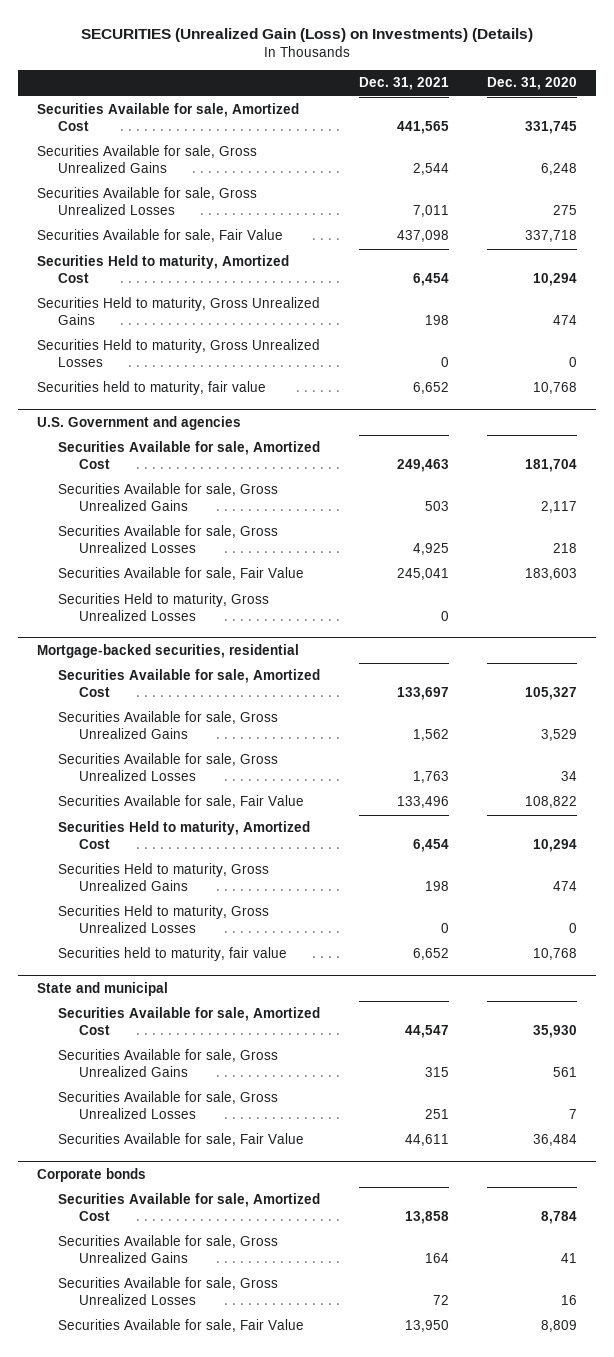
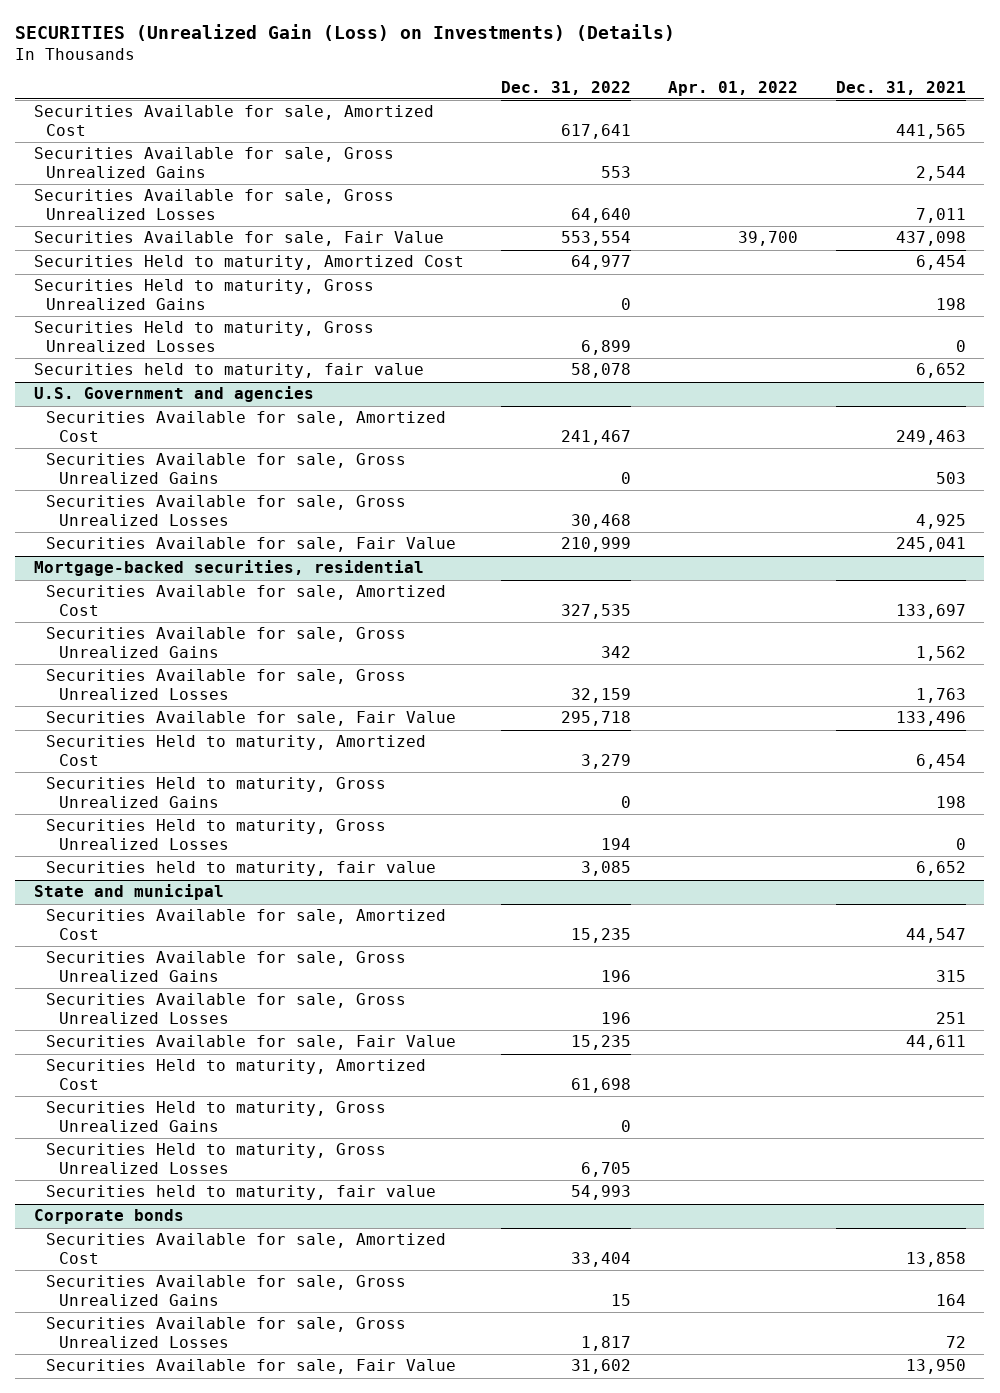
- | Dec. 31, 2021 | Dec. 31, 2020
+ | Dec. 31, 2022 | Apr. 01, 2022 | Dec. 31, 2021
@ U.S. Government and agencies
- Securities Held to maturity, Gross Unrealized Losses | 0 |
@ State and municipal
+ Securities Held to maturity, Amortized Cost | 61,698 | |
+ Securities Held to maturity, Gross Unrealized Gains | 0 | |
+ Securities Held to maturity, Gross Unrealized Losses | 6,705 | |
+ Securities held to maturity, fair value | 54,993 | |

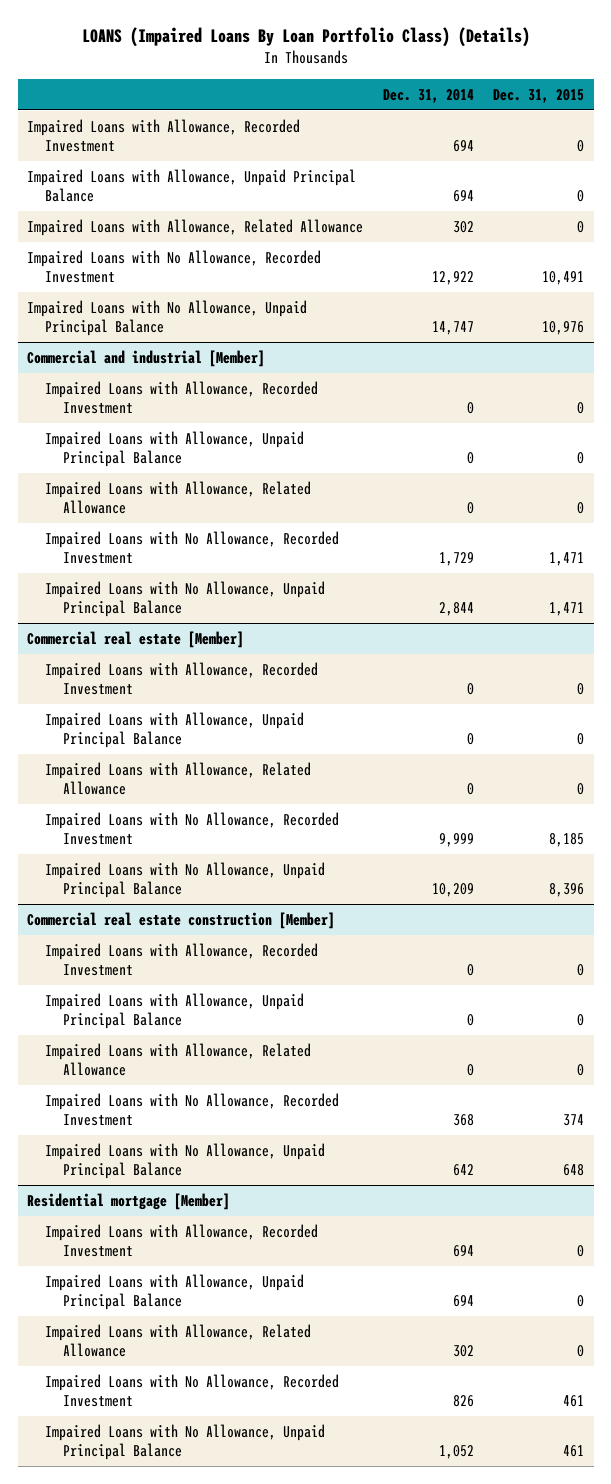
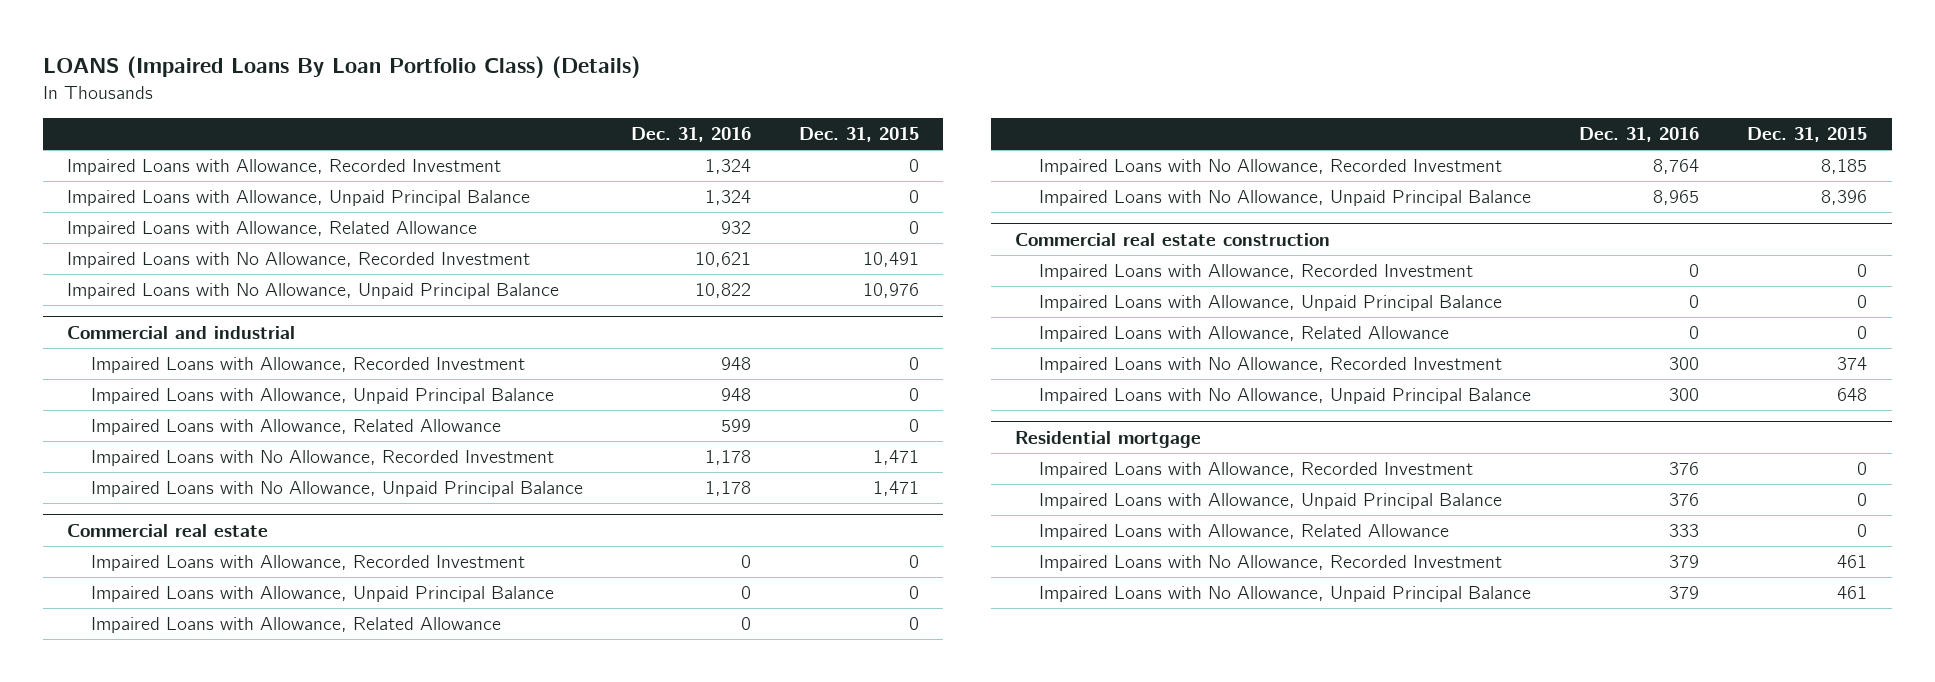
- | Dec. 31, 2014 | Dec. 31, 2015
+ | Dec. 31, 2016 | Dec. 31, 2015
- Commercial and industrial [Member]
+ Commercial and industrial
- Commercial real estate [Member]
+ Commercial real estate
- Commercial real estate construction [Member]
+ Commercial real estate construction
- Residential mortgage [Member]
+ Residential mortgage

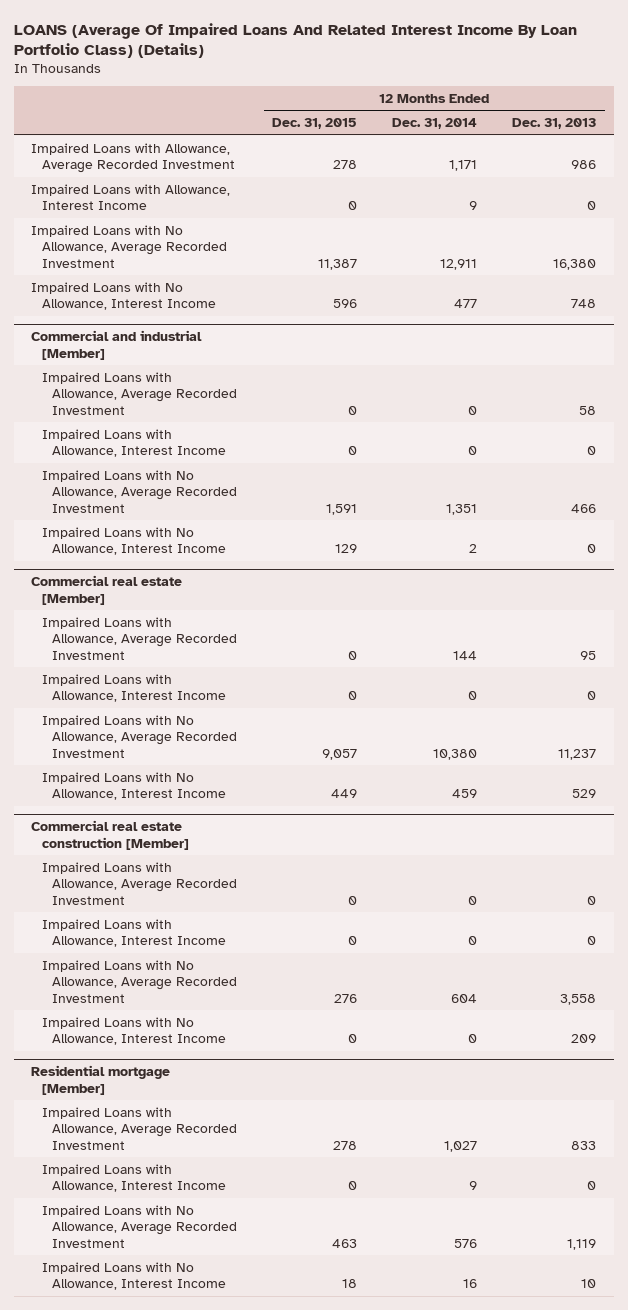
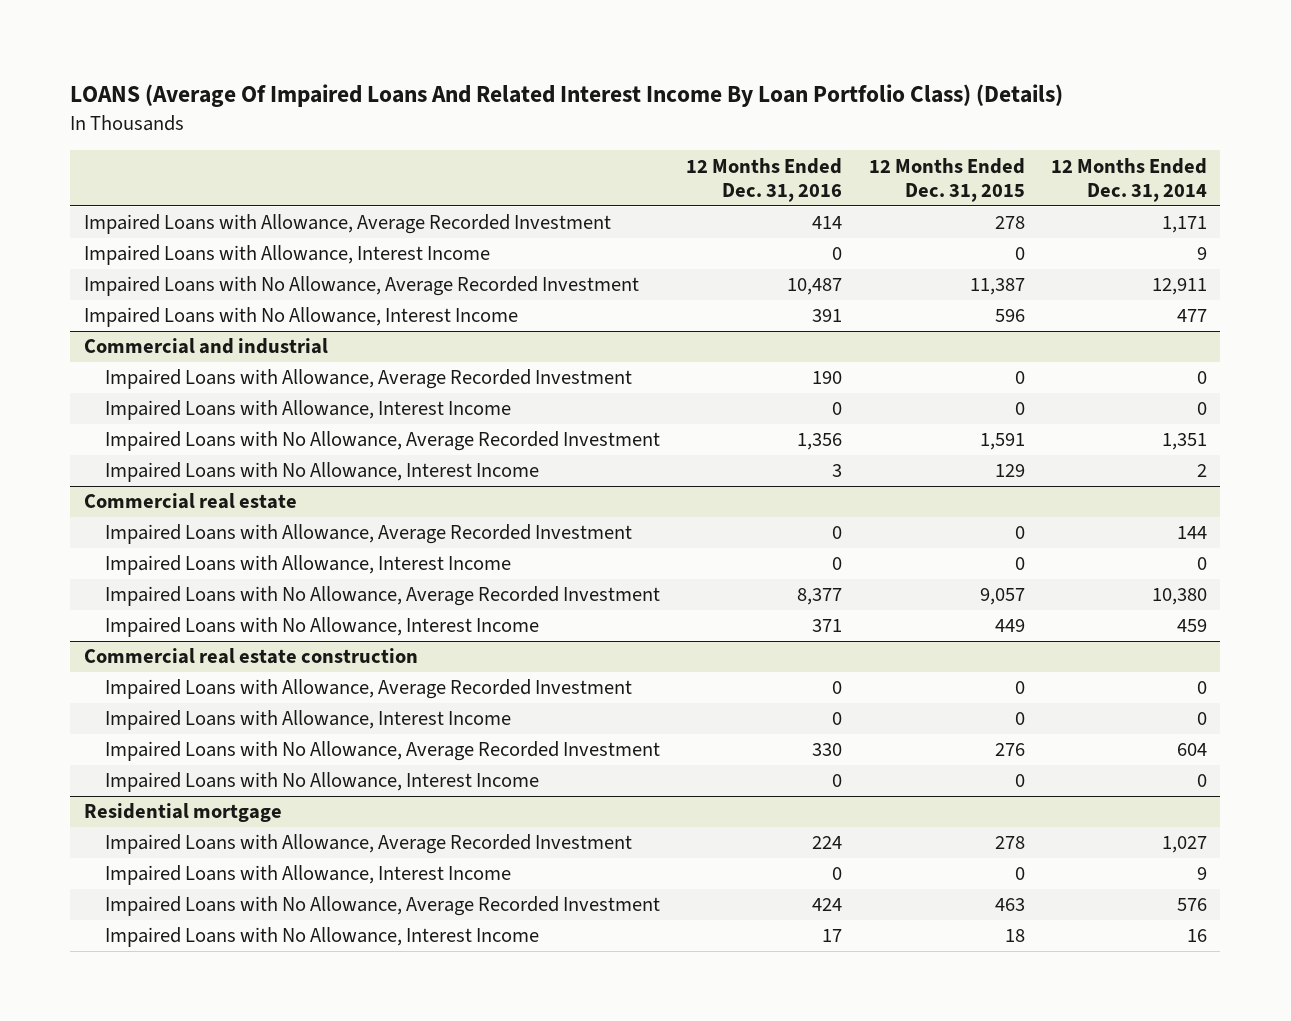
- | 12 Months Ended Dec. 31, 2015 | 12 Months Ended Dec. 31, 2014 | 12 Months Ended Dec. 31, 2013
+ | 12 Months Ended Dec. 31, 2016 | 12 Months Ended Dec. 31, 2015 | 12 Months Ended Dec. 31, 2014
- Commercial and industrial [Member]
+ Commercial and industrial
- Commercial real estate [Member]
+ Commercial real estate
- Commercial real estate construction [Member]
+ Commercial real estate construction
- Residential mortgage [Member]
+ Residential mortgage

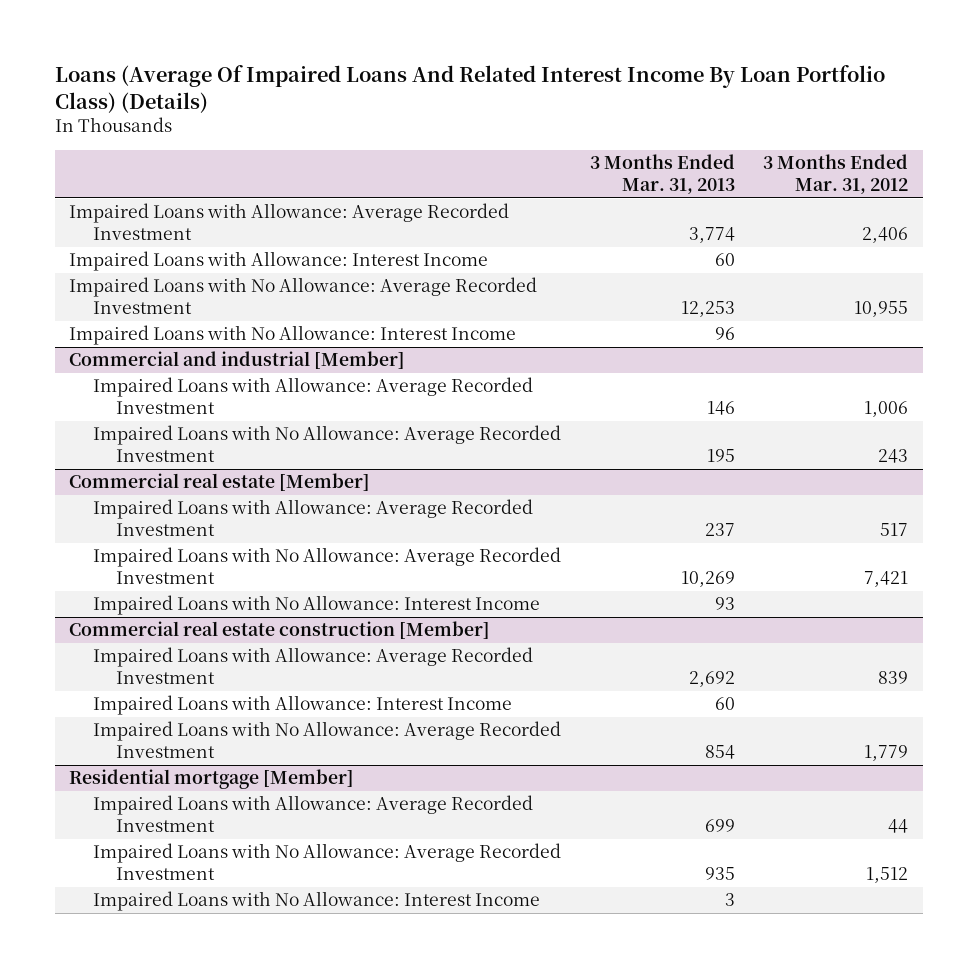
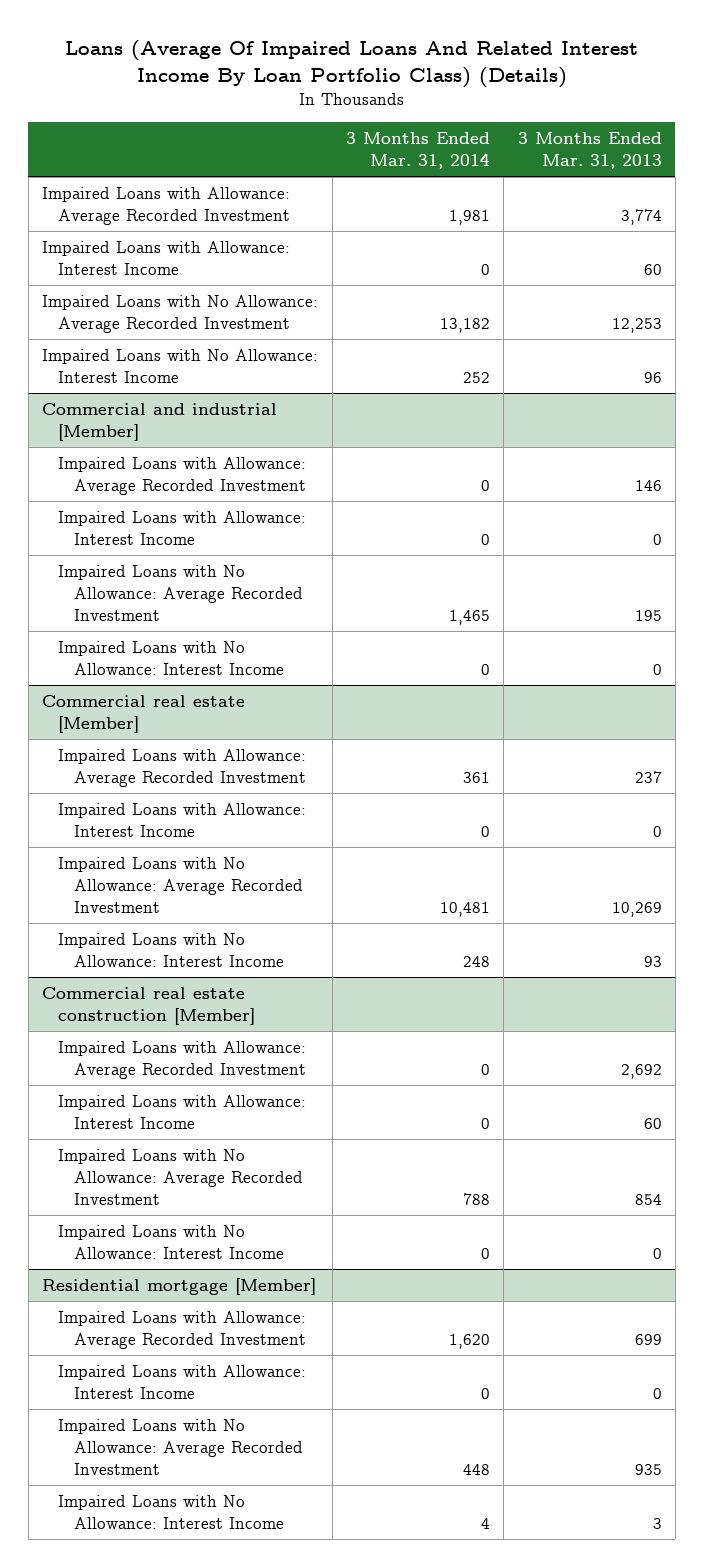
- | 3 Months Ended Mar. 31, 2013 | 3 Months Ended Mar. 31, 2012
+ | 3 Months Ended Mar. 31, 2014 | 3 Months Ended Mar. 31, 2013
@ Commercial and industrial [Member]
+ Impaired Loans with Allowance: Interest Income | 0 | 0
+ Impaired Loans with No Allowance: Interest Income | 0 | 0
@ Commercial real estate [Member]
+ Impaired Loans with Allowance: Interest Income | 0 | 0
@ Commercial real estate construction [Member]
+ Impaired Loans with No Allowance: Interest Income | 0 | 0
@ Residential mortgage [Member]
+ Impaired Loans with Allowance: Interest Income | 0 | 0

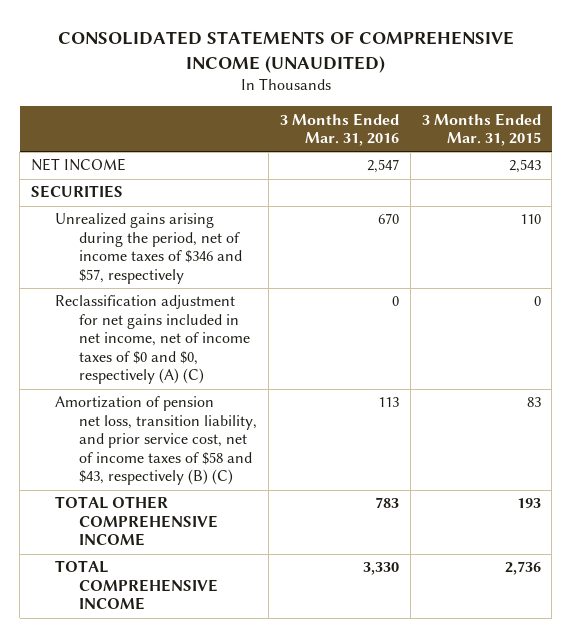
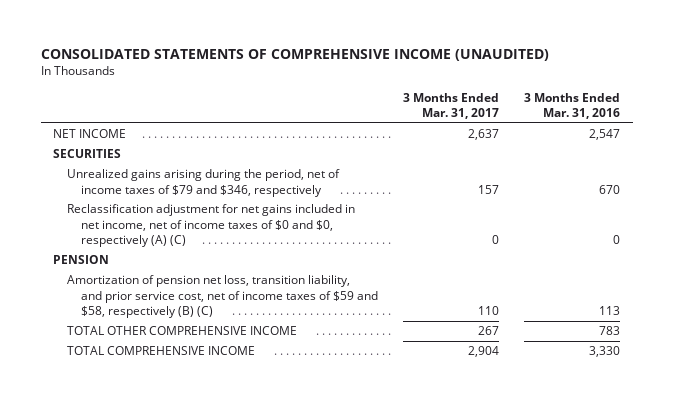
- | 3 Months Ended Mar. 31, 2016 | 3 Months Ended Mar. 31, 2015
+ | 3 Months Ended Mar. 31, 2017 | 3 Months Ended Mar. 31, 2016
- Unrealized gains arising during the period, net of income taxes of $346 and $57, respectively | 670 | 110
+ Unrealized gains arising during the period, net of income taxes of $79 and $346, respectively | 157 | 670
- Amortization of pension net loss, transition liability, and prior service cost, net of income taxes of $58 and $43, respectively (B) (C) | 113 | 83
+ PENSION
+ Amortization of pension net loss, transition liability, and prior service cost, net of income taxes of $59 and $58, respectively (B) (C) | 110 | 113

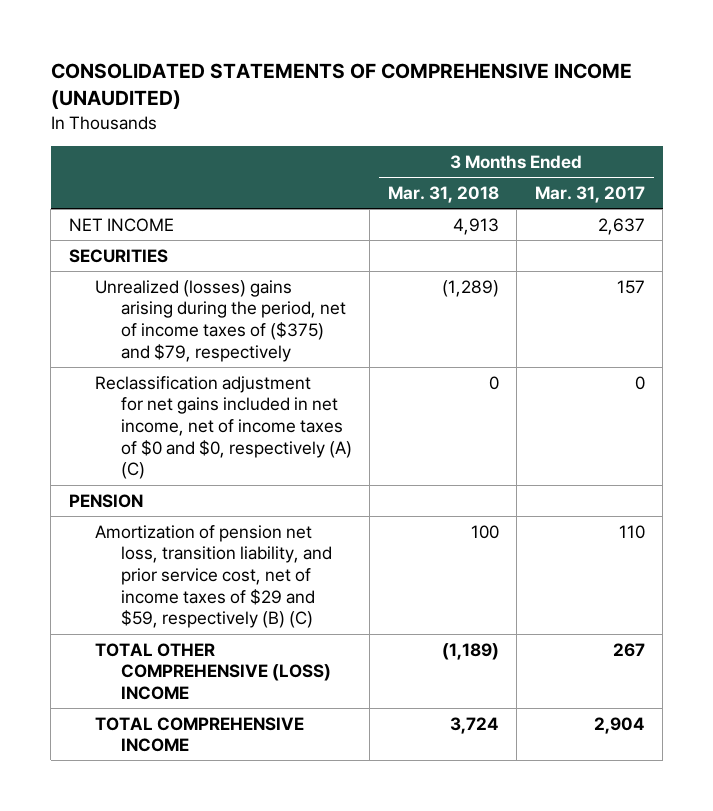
- | 3 Months Ended Mar. 31, 2017 | 3 Months Ended Mar. 31, 2016
+ | 3 Months Ended Mar. 31, 2018 | 3 Months Ended Mar. 31, 2017
- Unrealized gains arising during the period, net of income taxes of $79 and $346, respectively | 157 | 670
+ Unrealized (losses) gains arising during the period, net of income taxes of ($375) and $79, respectively | (1,289) | 157
- Amortization of pension net loss, transition liability, and prior service cost, net of income taxes of $59 and $58, respectively (B) (C) | 110 | 113
- TOTAL OTHER COMPREHENSIVE INCOME | 267 | 783
+ Amortization of pension net loss, transition liability, and prior service cost, net of income taxes of $29 and $59, respectively (B) (C) | 100 | 110
+ TOTAL OTHER COMPREHENSIVE (LOSS) INCOME | (1,189) | 267

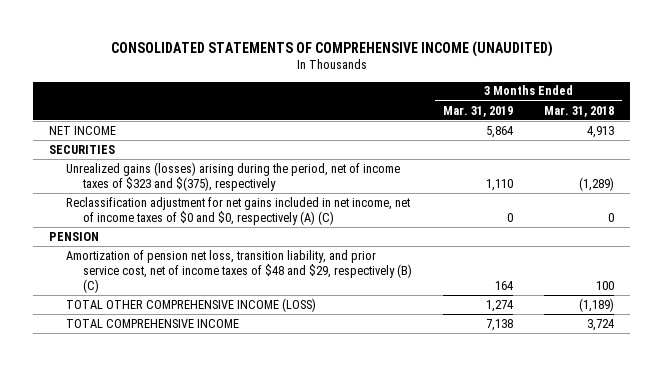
- | 3 Months Ended Mar. 31, 2018 | 3 Months Ended Mar. 31, 2017
+ | 3 Months Ended Mar. 31, 2019 | 3 Months Ended Mar. 31, 2018
- Unrealized (losses) gains arising during the period, net of income taxes of ($375) and $79, respectively | (1,289) | 157
+ Unrealized gains (losses) arising during the period, net of income taxes of $323 and $(375), respectively | 1,110 | (1,289)
- Amortization of pension net loss, transition liability, and prior service cost, net of income taxes of $29 and $59, respectively (B) (C) | 100 | 110
- TOTAL OTHER COMPREHENSIVE (LOSS) INCOME | (1,189) | 267
+ Amortization of pension net loss, transition liability, and prior service cost, net of income taxes of $48 and $29, respectively (B) (C) | 164 | 100
+ TOTAL OTHER COMPREHENSIVE INCOME (LOSS) | 1,274 | (1,189)

